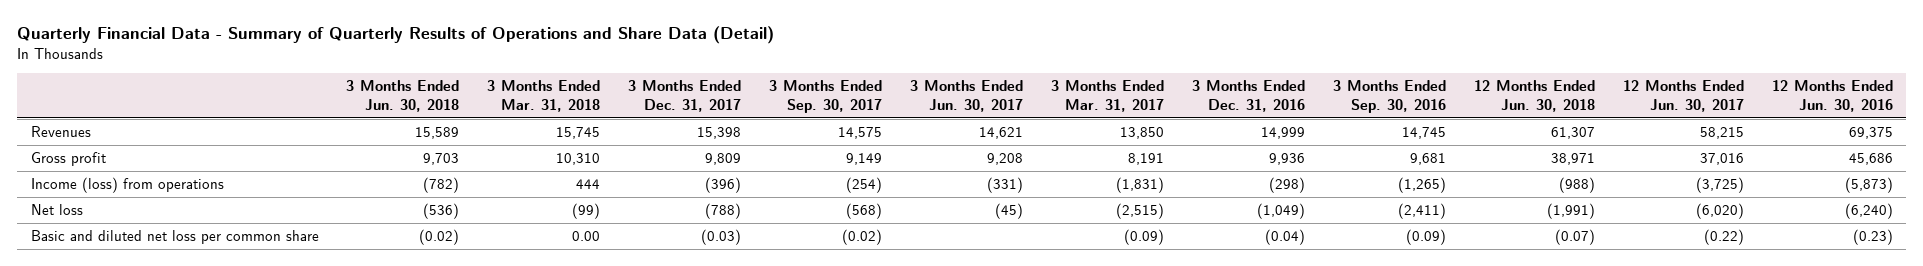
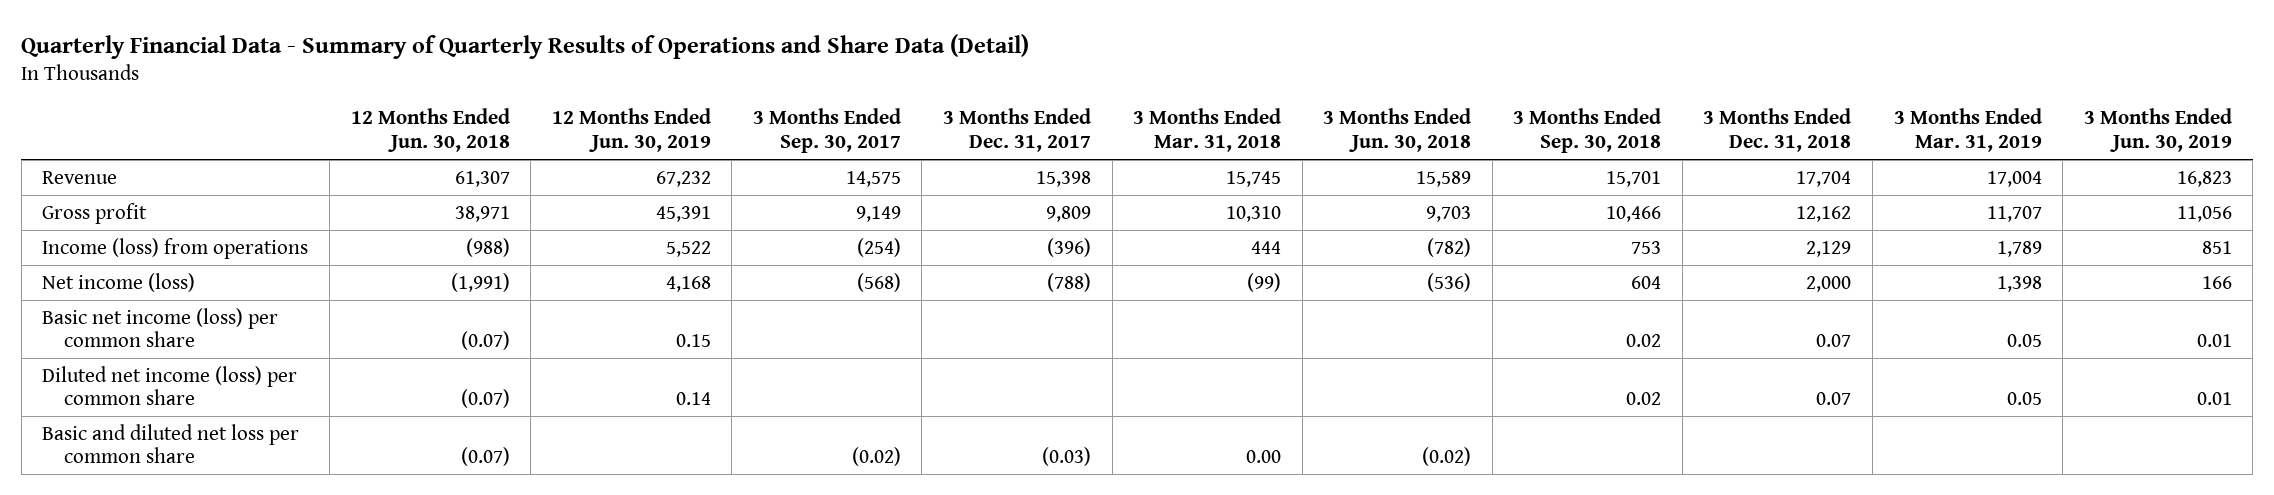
- | 3 Months Ended Jun. 30, 2018 | 3 Months Ended Mar. 31, 2018 | 3 Months Ended Dec. 31, 2017 | 3 Months Ended Sep. 30, 2017 | 3 Months Ended Jun. 30, 2017 | 3 Months Ended Mar. 31, 2017 | 3 Months Ended Dec. 31, 2016 | 3 Months Ended Sep. 30, 2016 | 12 Months Ended Jun. 30, 2018 | 12 Months Ended Jun. 30, 2017 | 12 Months Ended Jun. 30, 2016
+ | 12 Months Ended Jun. 30, 2018 | 12 Months Ended Jun. 30, 2019 | 3 Months Ended Sep. 30, 2017 | 3 Months Ended Dec. 31, 2017 | 3 Months Ended Mar. 31, 2018 | 3 Months Ended Jun. 30, 2018 | 3 Months Ended Sep. 30, 2018 | 3 Months Ended Dec. 31, 2018 | 3 Months Ended Mar. 31, 2019 | 3 Months Ended Jun. 30, 2019
- Revenues | 15,589 | 15,745 | 15,398 | 14,575 | 14,621 | 13,850 | 14,999 | 14,745 | 61,307 | 58,215 | 69,375
+ Revenue | 61,307 | 67,232 | 14,575 | 15,398 | 15,745 | 15,589 | 15,701 | 17,704 | 17,004 | 16,823
- Net loss | (536) | (99) | (788) | (568) | (45) | (2,515) | (1,049) | (2,411) | (1,991) | (6,020) | (6,240)
+ Net income (loss) | (1,991) | 4,168 | (568) | (788) | (99) | (536) | 604 | 2,000 | 1,398 | 166
+ Basic net income (loss) per common share | (0.07) | 0.15 | | | | | 0.02 | 0.07 | 0.05 | 0.01
+ Diluted net income (loss) per common share | (0.07) | 0.14 | | | | | 0.02 | 0.07 | 0.05 | 0.01

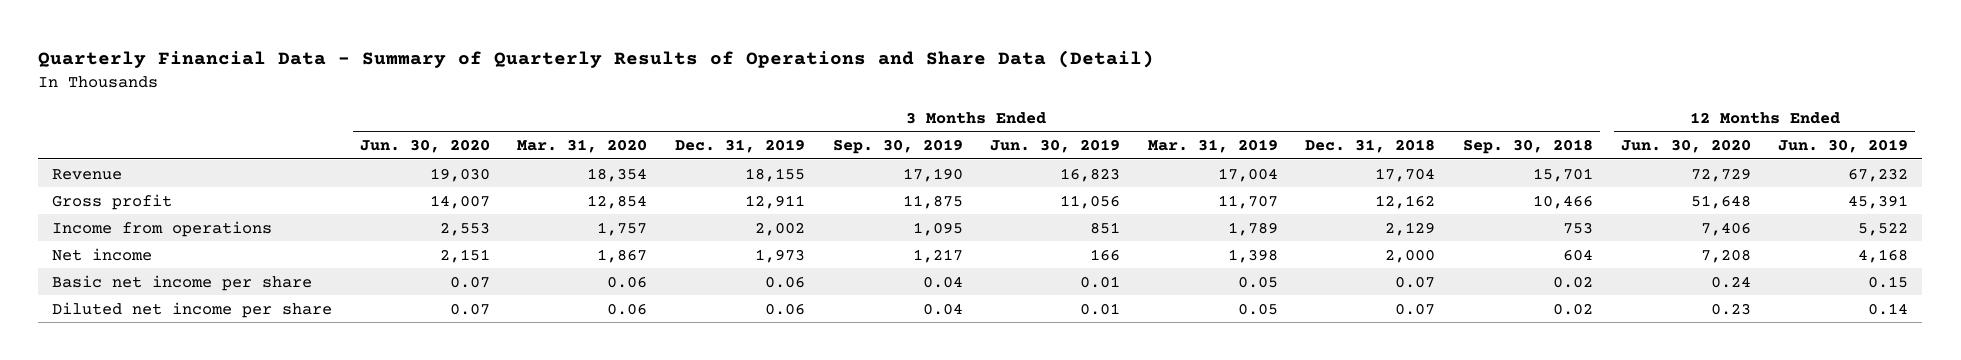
- | 12 Months Ended Jun. 30, 2018 | 12 Months Ended Jun. 30, 2019 | 3 Months Ended Sep. 30, 2017 | 3 Months Ended Dec. 31, 2017 | 3 Months Ended Mar. 31, 2018 | 3 Months Ended Jun. 30, 2018 | 3 Months Ended Sep. 30, 2018 | 3 Months Ended Dec. 31, 2018 | 3 Months Ended Mar. 31, 2019 | 3 Months Ended Jun. 30, 2019
+ | 3 Months Ended Jun. 30, 2020 | 3 Months Ended Mar. 31, 2020 | 3 Months Ended Dec. 31, 2019 | 3 Months Ended Sep. 30, 2019 | 3 Months Ended Jun. 30, 2019 | 3 Months Ended Mar. 31, 2019 | 3 Months Ended Dec. 31, 2018 | 3 Months Ended Sep. 30, 2018 | 12 Months Ended Jun. 30, 2020 | 12 Months Ended Jun. 30, 2019
- Income (loss) from operations | (988) | 5,522 | (254) | (396) | 444 | (782) | 753 | 2,129 | 1,789 | 851
- Net income (loss) | (1,991) | 4,168 | (568) | (788) | (99) | (536) | 604 | 2,000 | 1,398 | 166
- Basic net income (loss) per common share | (0.07) | 0.15 | | | | | 0.02 | 0.07 | 0.05 | 0.01
- Diluted net income (loss) per common share | (0.07) | 0.14 | | | | | 0.02 | 0.07 | 0.05 | 0.01
- Basic and diluted net loss per common share | (0.07) | | (0.02) | (0.03) | 0.00 | (0.02) | | | |
+ Income from operations | 2,553 | 1,757 | 2,002 | 1,095 | 851 | 1,789 | 2,129 | 753 | 7,406 | 5,522
+ Net income | 2,151 | 1,867 | 1,973 | 1,217 | 166 | 1,398 | 2,000 | 604 | 7,208 | 4,168
+ Basic net income per share | 0.07 | 0.06 | 0.06 | 0.04 | 0.01 | 0.05 | 0.07 | 0.02 | 0.24 | 0.15
+ Diluted net income per share | 0.07 | 0.06 | 0.06 | 0.04 | 0.01 | 0.05 | 0.07 | 0.02 | 0.23 | 0.14

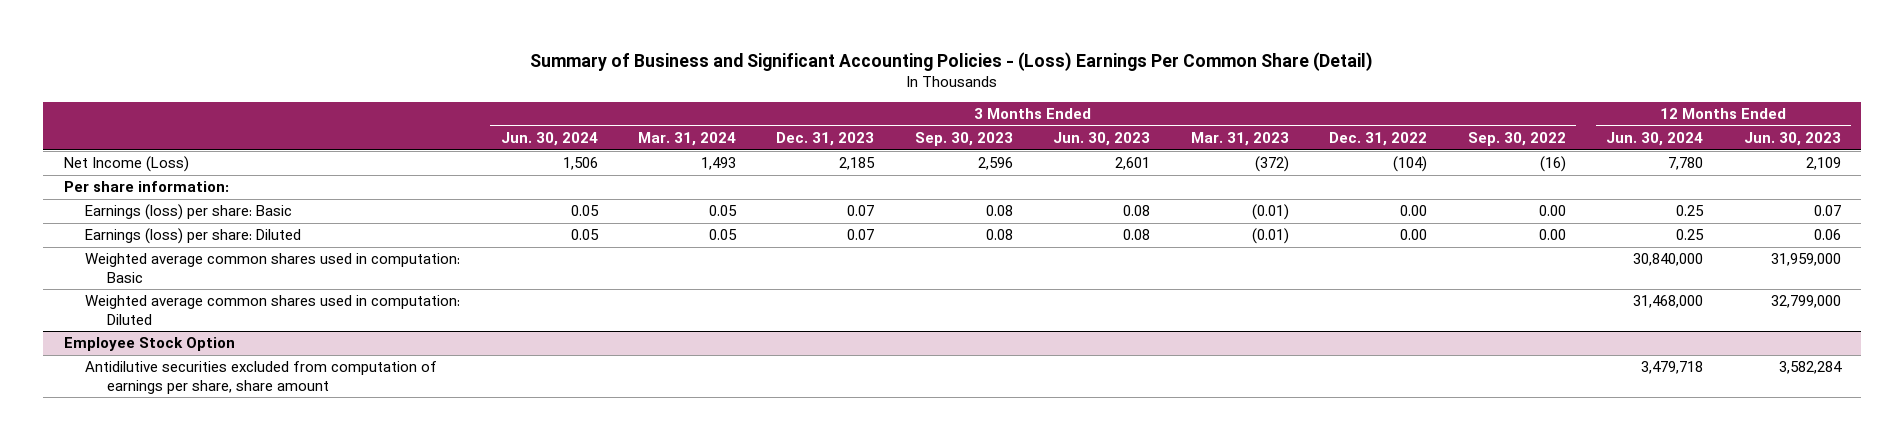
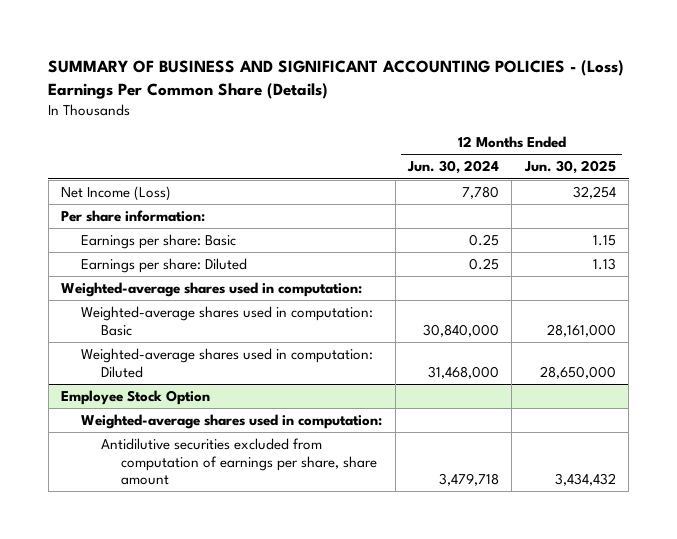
- Summary of Business and Significant Accounting Policies - (Loss) Earnings Per Common Share (Detail)
+ SUMMARY OF BUSINESS AND SIGNIFICANT ACCOUNTING POLICIES - (Loss) Earnings Per Common Share (Details)
- | 3 Months Ended Jun. 30, 2024 | 3 Months Ended Mar. 31, 2024 | 3 Months Ended Dec. 31, 2023 | 3 Months Ended Sep. 30, 2023 | 3 Months Ended Jun. 30, 2023 | 3 Months Ended Mar. 31, 2023 | 3 Months Ended Dec. 31, 2022 | 3 Months Ended Sep. 30, 2022 | 12 Months Ended Jun. 30, 2024 | 12 Months Ended Jun. 30, 2023
+ | 12 Months Ended Jun. 30, 2024 | 12 Months Ended Jun. 30, 2025
- Earnings (loss) per share: Basic | 0.05 | 0.05 | 0.07 | 0.08 | 0.08 | (0.01) | 0.00 | 0.00 | 0.25 | 0.07
- Earnings (loss) per share: Diluted | 0.05 | 0.05 | 0.07 | 0.08 | 0.08 | (0.01) | 0.00 | 0.00 | 0.25 | 0.06
- Weighted average common shares used in computation: Basic | | | | | | | | | 30,840,000 | 31,959,000
- Weighted average common shares used in computation: Diluted | | | | | | | | | 31,468,000 | 32,799,000
+ Earnings per share: Basic | 0.25 | 1.15
+ Earnings per share: Diluted | 0.25 | 1.13
+ Weighted-average shares used in computation:
+ Weighted-average shares used in computation: Basic | 30,840,000 | 28,161,000
+ Weighted-average shares used in computation: Diluted | 31,468,000 | 28,650,000
@ Employee Stock Option
+ Weighted-average shares used in computation:

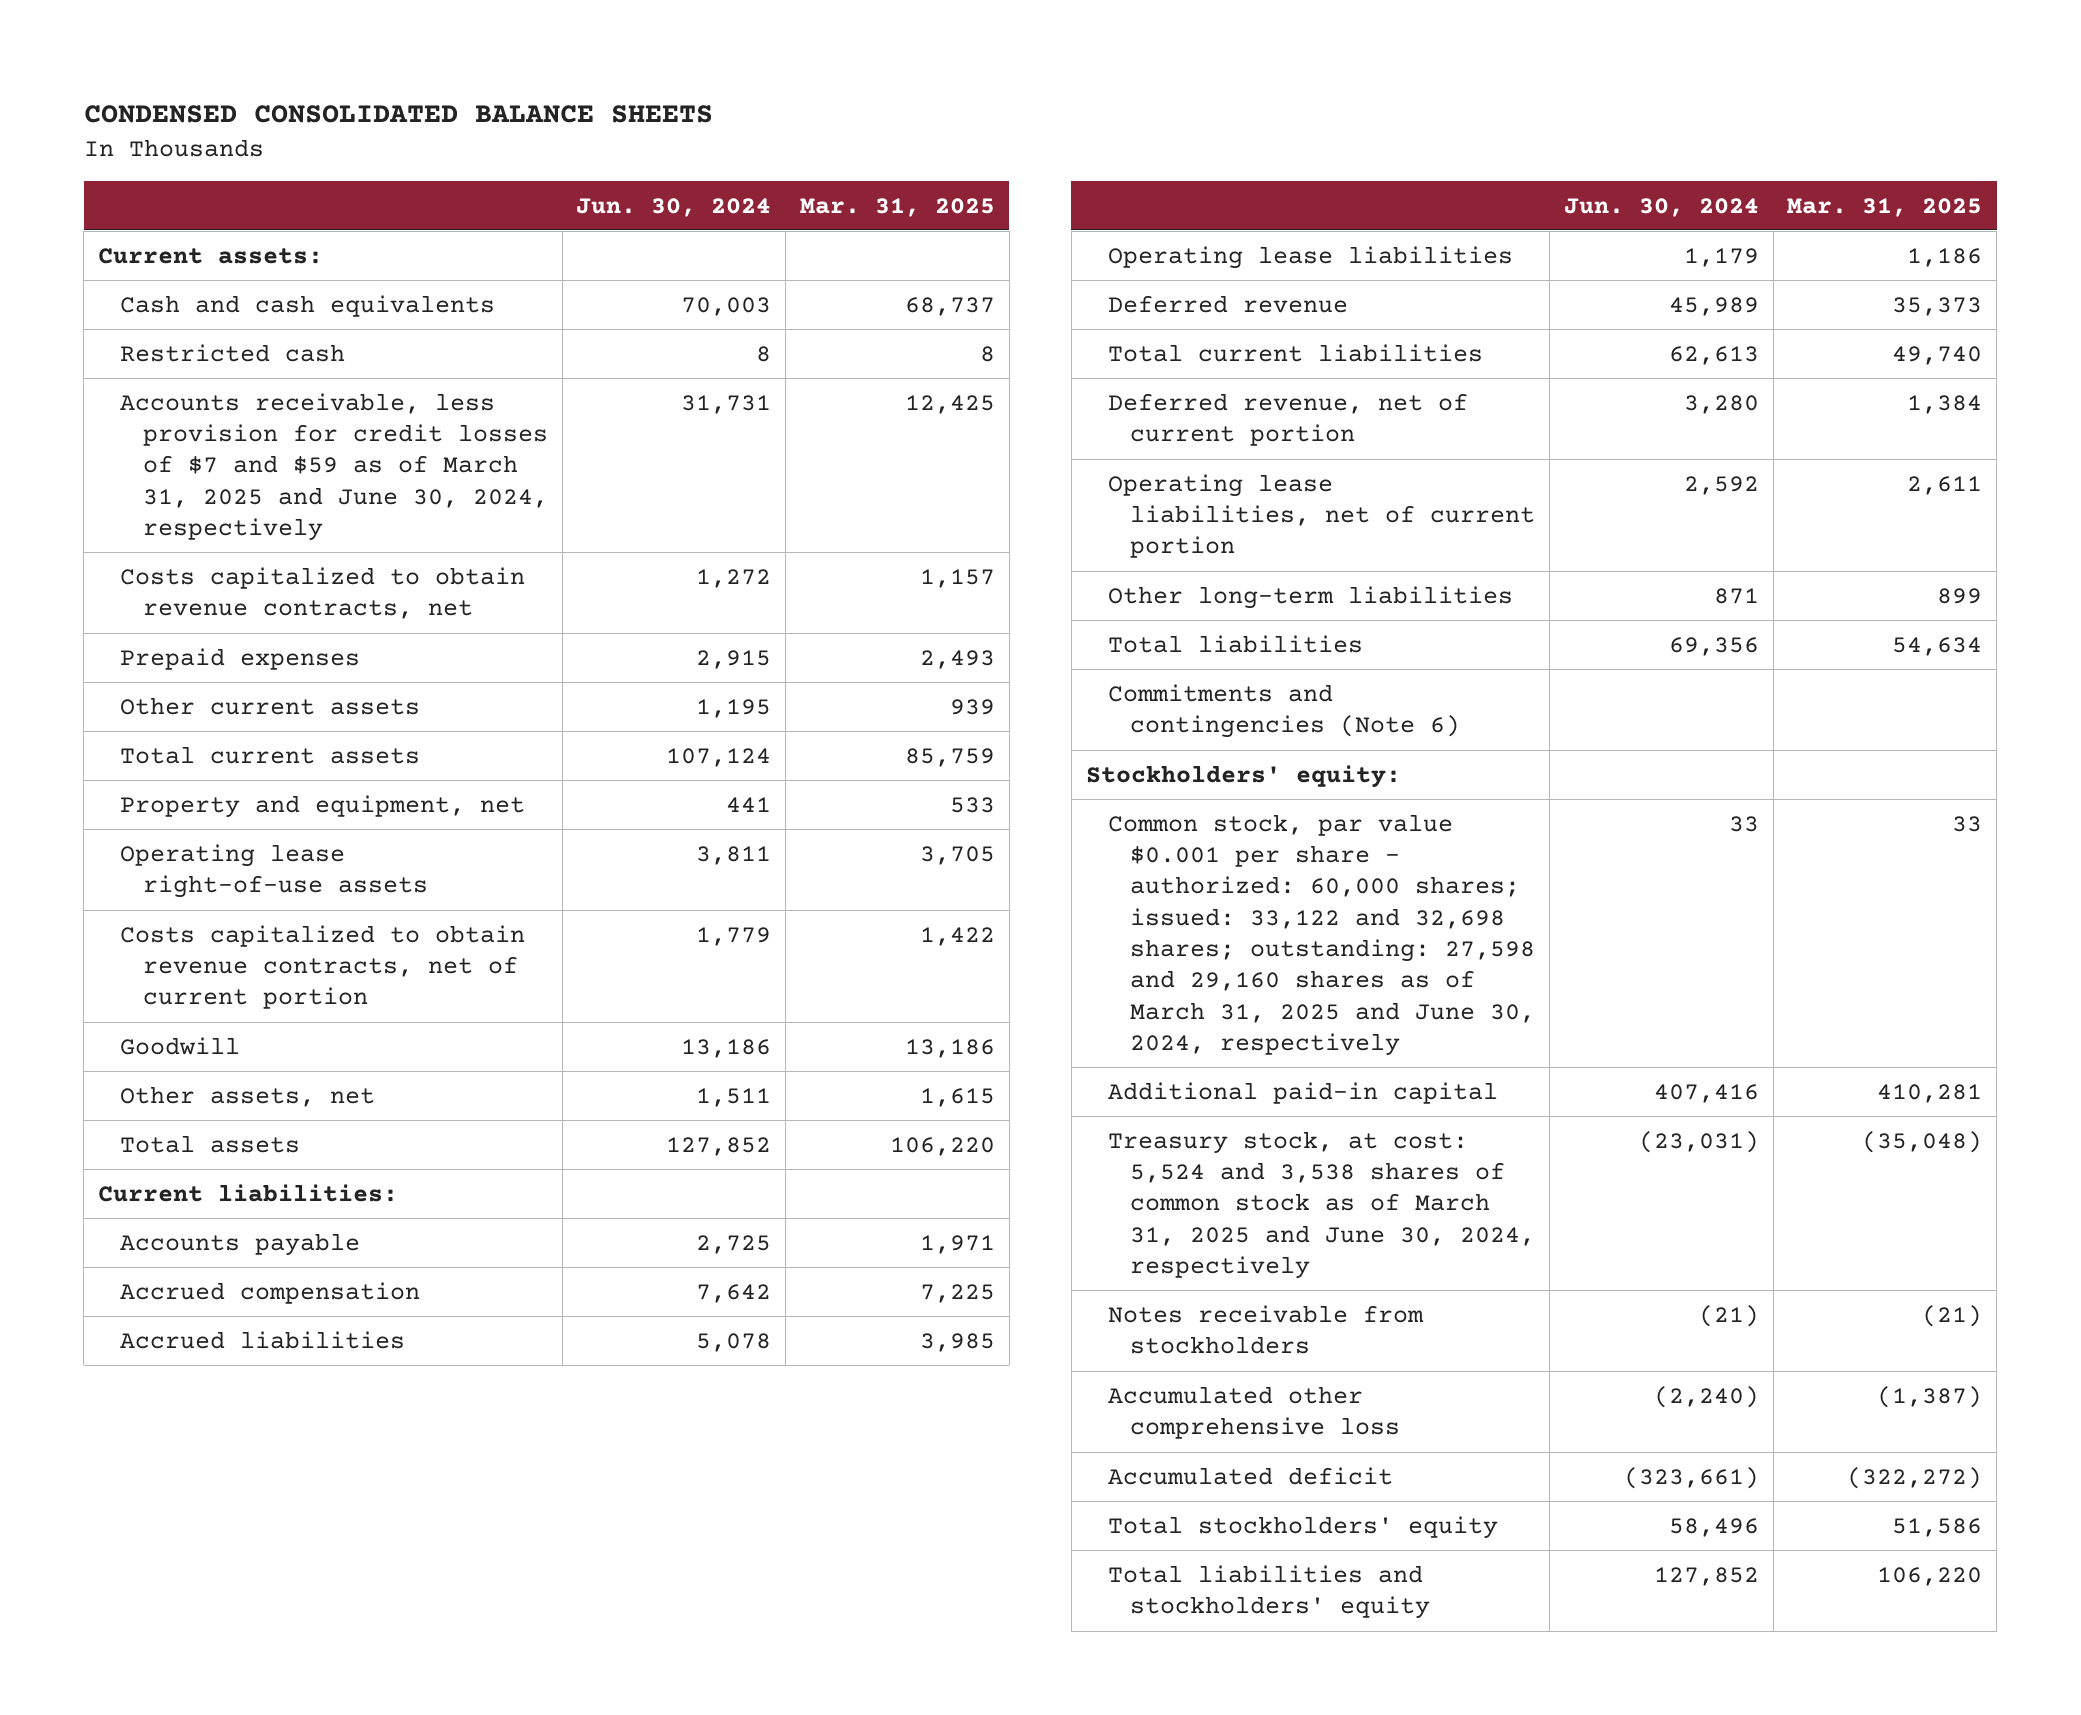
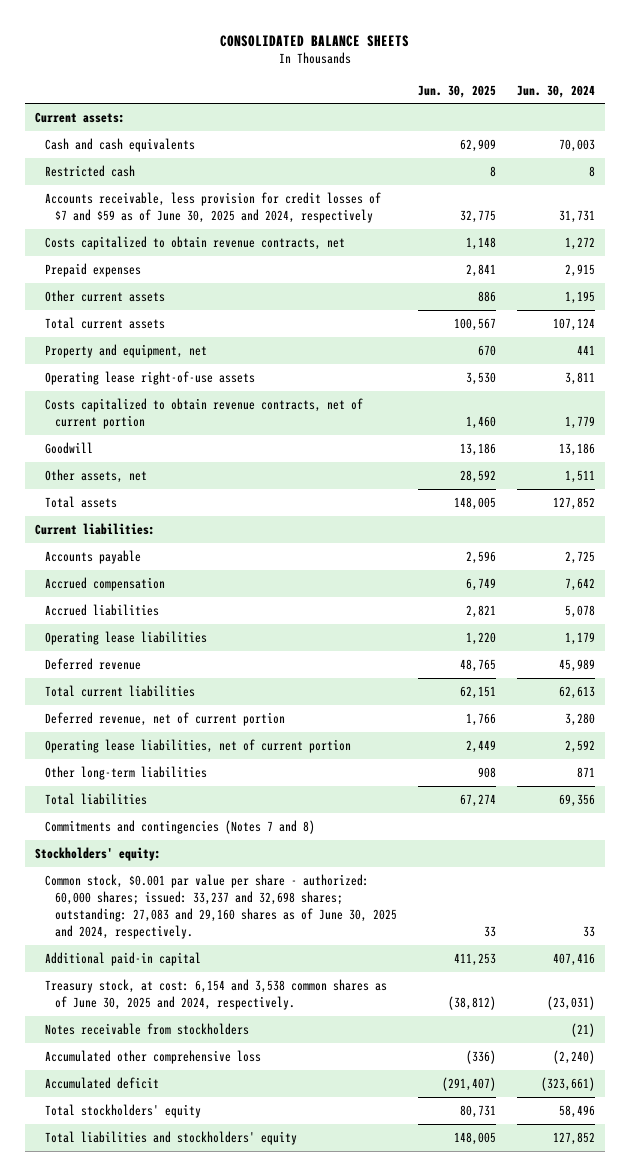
- CONDENSED CONSOLIDATED BALANCE SHEETS
+ CONSOLIDATED BALANCE SHEETS
- | Jun. 30, 2024 | Mar. 31, 2025
+ | Jun. 30, 2025 | Jun. 30, 2024
- Accounts receivable, less provision for credit losses of $7 and $59 as of March 31, 2025 and June 30, 2024, respectively | 31,731 | 12,425
+ Accounts receivable, less provision for credit losses of $7 and $59 as of June 30, 2025 and 2024, respectively | 32,775 | 31,731
- Commitments and contingencies (Note 6)
+ Commitments and contingencies (Notes 7 and 8)
- Common stock, par value $0.001 per share - authorized: 60,000 shares; issued: 33,122 and 32,698 shares; outstanding: 27,598 and 29,160 shares as of March 31, 2025 and June 30, 2024, respectively | 33 | 33
+ Common stock, $0.001 par value per share - authorized: 60,000 shares; issued: 33,237 and 32,698 shares; outstanding: 27,083 and 29,160 shares as of June 30, 2025 and 2024, respectively. | 33 | 33
- Treasury stock, at cost: 5,524 and 3,538 shares of common stock as of March 31, 2025 and June 30, 2024, respectively | (23,031) | (35,048)
+ Treasury stock, at cost: 6,154 and 3,538 common shares as of June 30, 2025 and 2024, respectively. | (38,812) | (23,031)

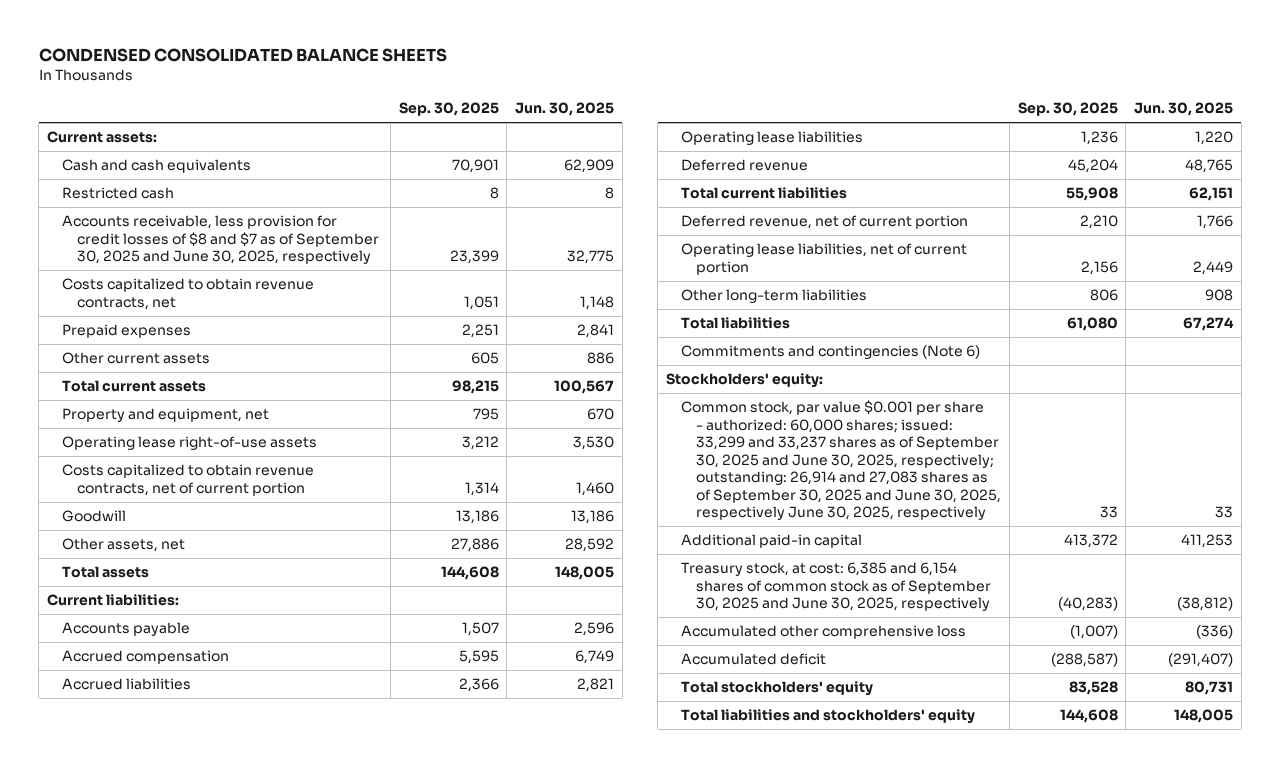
- CONSOLIDATED BALANCE SHEETS
+ CONDENSED CONSOLIDATED BALANCE SHEETS
- | Jun. 30, 2025 | Jun. 30, 2024
+ | Sep. 30, 2025 | Jun. 30, 2025
- Accounts receivable, less provision for credit losses of $7 and $59 as of June 30, 2025 and 2024, respectively | 32,775 | 31,731
+ Accounts receivable, less provision for credit losses of $8 and $7 as of September 30, 2025 and June 30, 2025, respectively | 23,399 | 32,775
- Commitments and contingencies (Notes 7 and 8)
+ Commitments and contingencies (Note 6)
- Common stock, $0.001 par value per share - authorized: 60,000 shares; issued: 33,237 and 32,698 shares; outstanding: 27,083 and 29,160 shares as of June 30, 2025 and 2024, respectively. | 33 | 33
+ Common stock, par value $0.001 per share - authorized: 60,000 shares; issued: 33,299 and 33,237 shares as of September 30, 2025 and June 30, 2025, respectively; outstanding: 26,914 and 27,083 shares as of September 30, 2025 and June 30, 2025, respectively June 30, 2025, respectively | 33 | 33
- Treasury stock, at cost: 6,154 and 3,538 common shares as of June 30, 2025 and 2024, respectively. | (38,812) | (23,031)
- Notes receivable from stockholders | | (21)
+ Treasury stock, at cost: 6,385 and 6,154 shares of common stock as of September 30, 2025 and June 30, 2025, respectively | (40,283) | (38,812)

